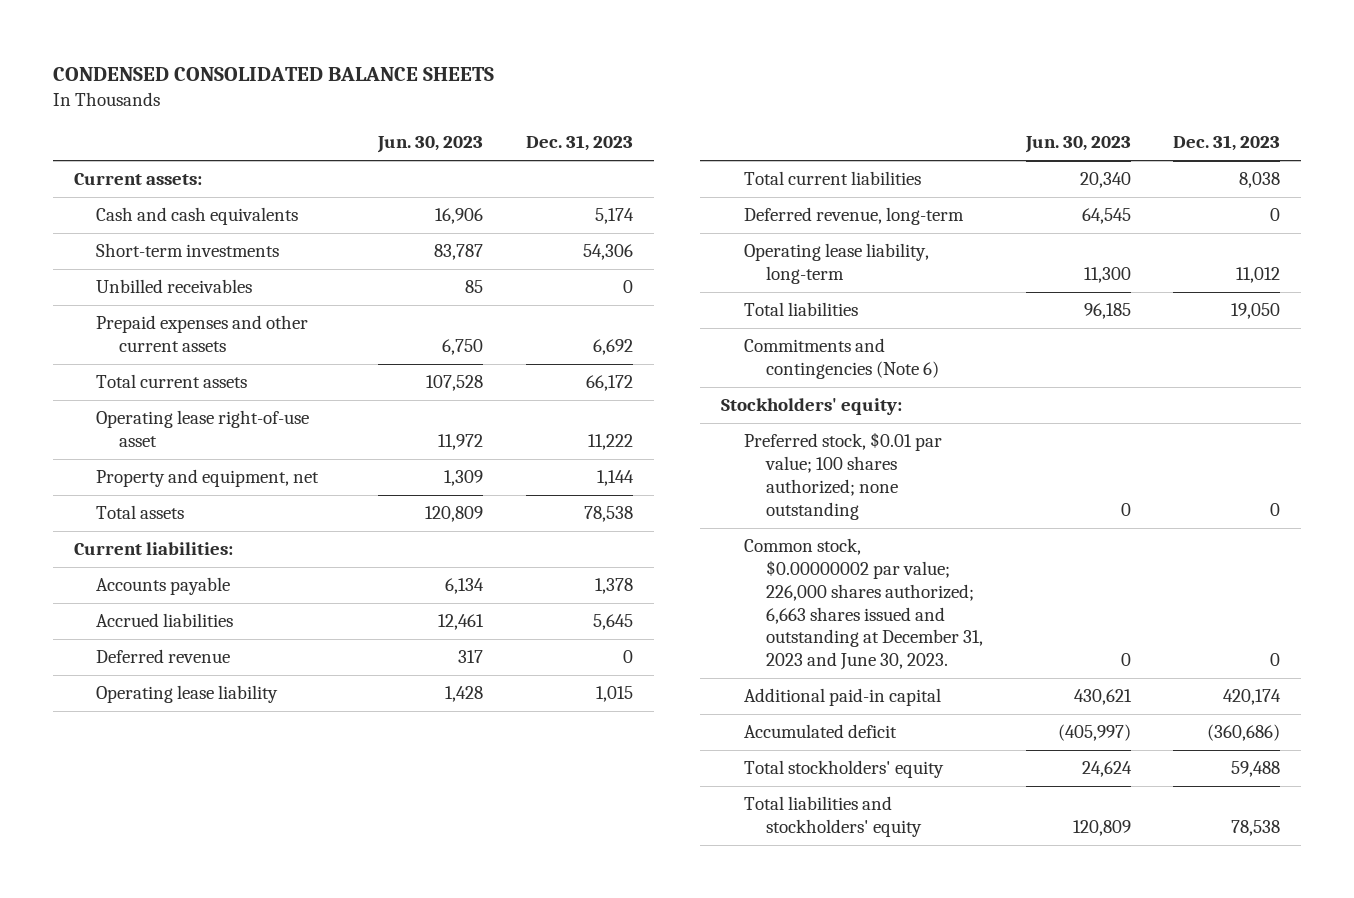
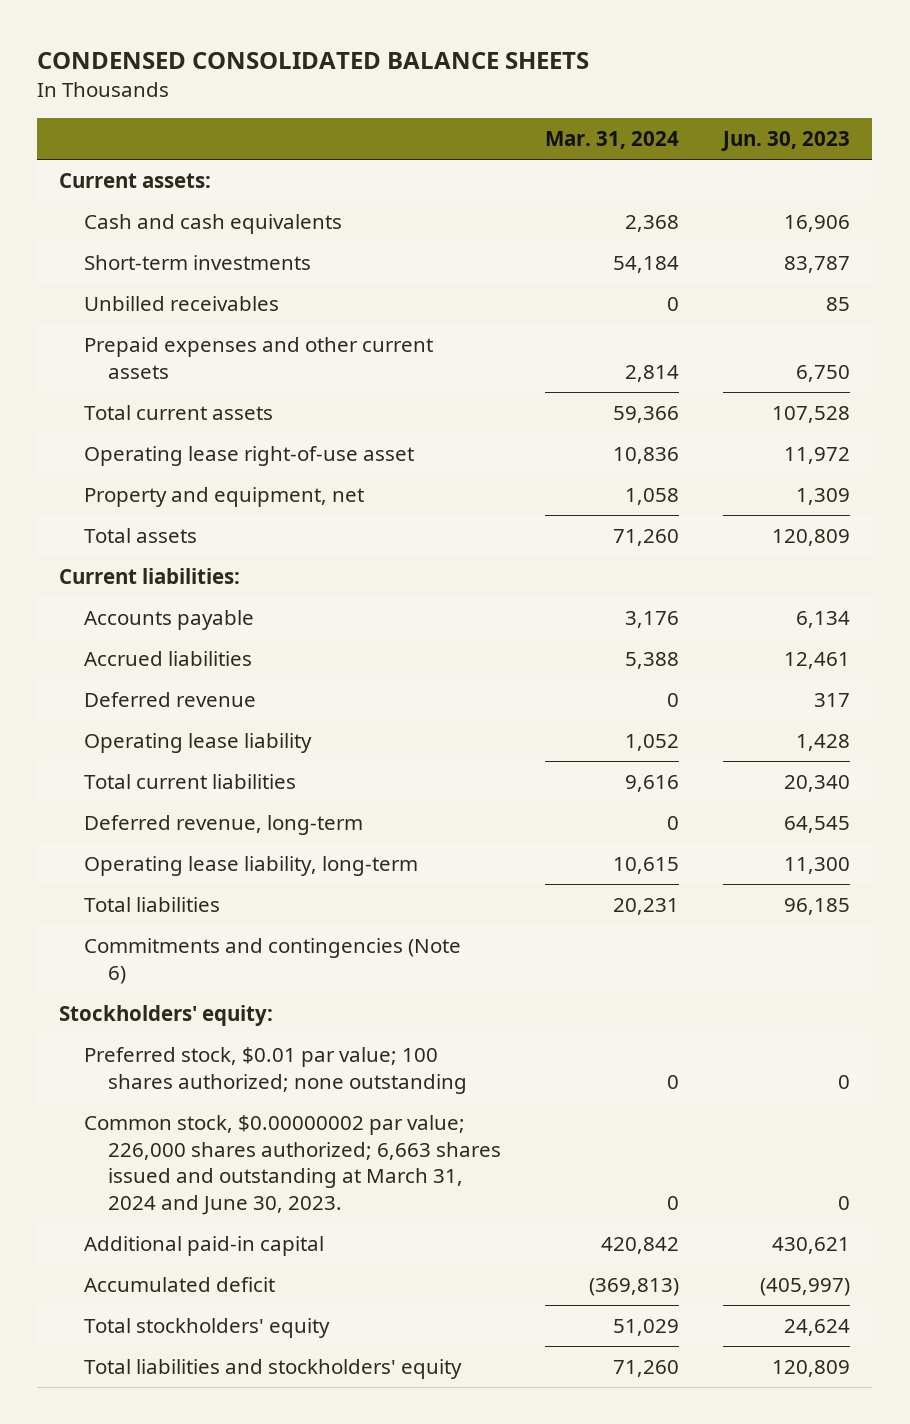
- | Jun. 30, 2023 | Dec. 31, 2023
+ | Mar. 31, 2024 | Jun. 30, 2023
- Common stock, $0.00000002 par value; 226,000 shares authorized; 6,663 shares issued and outstanding at December 31, 2023 and June 30, 2023. | 0 | 0
+ Common stock, $0.00000002 par value; 226,000 shares authorized; 6,663 shares issued and outstanding at March 31, 2024 and June 30, 2023. | 0 | 0

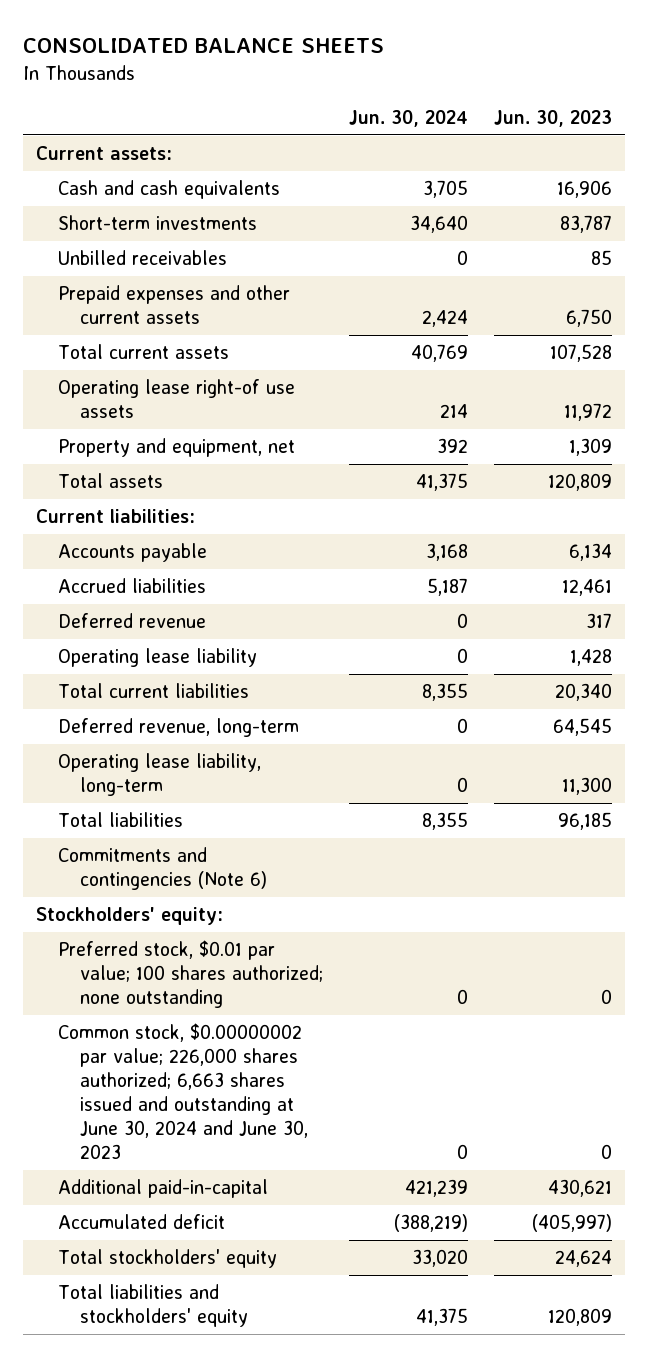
- CONDENSED CONSOLIDATED BALANCE SHEETS
+ CONSOLIDATED BALANCE SHEETS
- | Mar. 31, 2024 | Jun. 30, 2023
+ | Jun. 30, 2024 | Jun. 30, 2023
- Operating lease right-of-use asset | 10,836 | 11,972
+ Operating lease right-of use assets | 214 | 11,972
- Common stock, $0.00000002 par value; 226,000 shares authorized; 6,663 shares issued and outstanding at March 31, 2024 and June 30, 2023. | 0 | 0
- Additional paid-in capital | 420,842 | 430,621
+ Common stock, $0.00000002 par value; 226,000 shares authorized; 6,663 shares issued and outstanding at June 30, 2024 and June 30, 2023 | 0 | 0
+ Additional paid-in-capital | 421,239 | 430,621

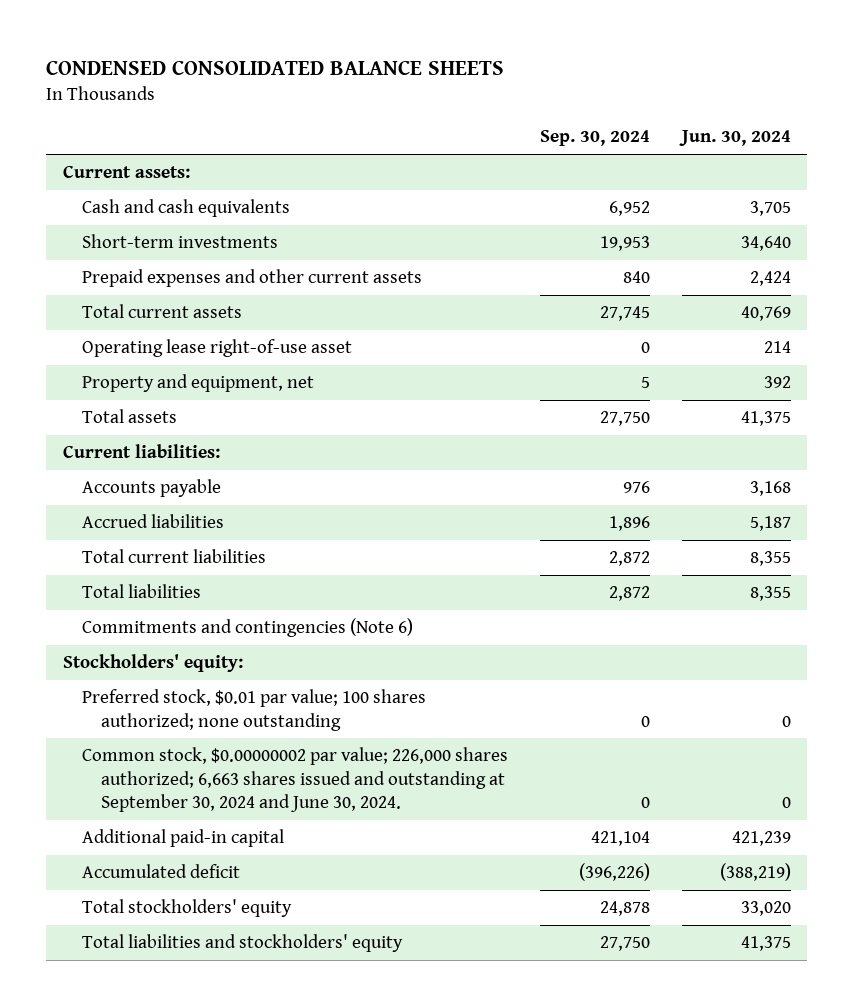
- CONSOLIDATED BALANCE SHEETS
+ CONDENSED CONSOLIDATED BALANCE SHEETS
- | Jun. 30, 2024 | Jun. 30, 2023
+ | Sep. 30, 2024 | Jun. 30, 2024
- Unbilled receivables | 0 | 85
- Operating lease right-of use assets | 214 | 11,972
+ Operating lease right-of-use asset | 0 | 214
- Deferred revenue | 0 | 317
- Operating lease liability | 0 | 1,428
- Deferred revenue, long-term | 0 | 64,545
- Operating lease liability, long-term | 0 | 11,300
- Common stock, $0.00000002 par value; 226,000 shares authorized; 6,663 shares issued and outstanding at June 30, 2024 and June 30, 2023 | 0 | 0
- Additional paid-in-capital | 421,239 | 430,621
+ Common stock, $0.00000002 par value; 226,000 shares authorized; 6,663 shares issued and outstanding at September 30, 2024 and June 30, 2024. | 0 | 0
+ Additional paid-in capital | 421,104 | 421,239

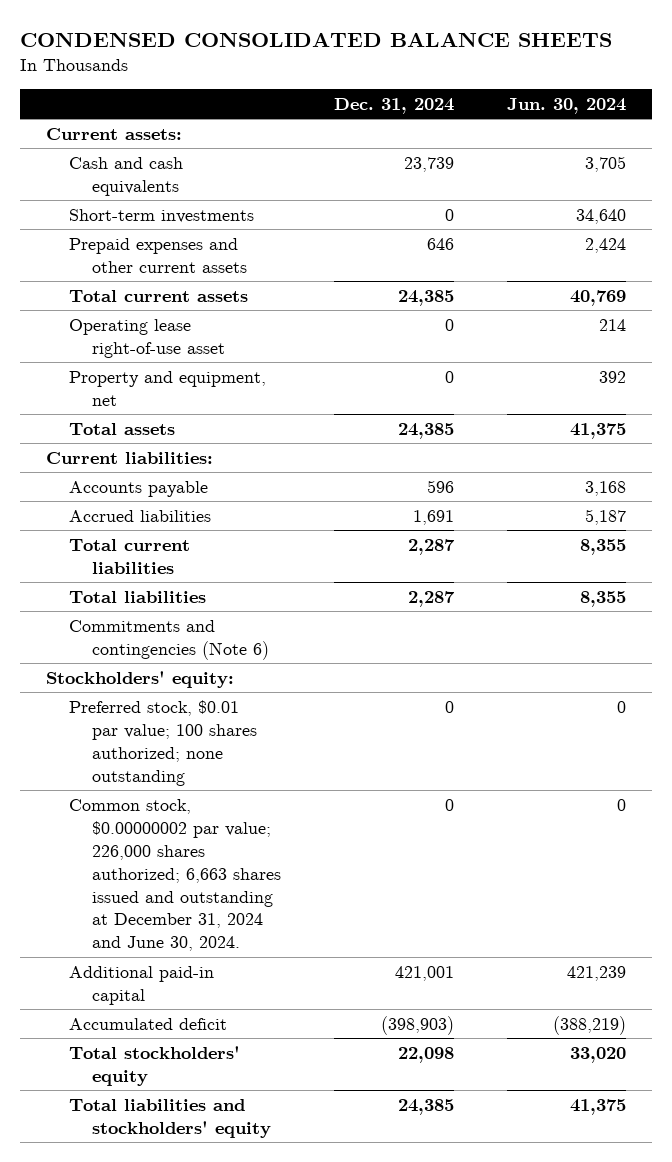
- | Sep. 30, 2024 | Jun. 30, 2024
+ | Dec. 31, 2024 | Jun. 30, 2024
- Common stock, $0.00000002 par value; 226,000 shares authorized; 6,663 shares issued and outstanding at September 30, 2024 and June 30, 2024. | 0 | 0
+ Common stock, $0.00000002 par value; 226,000 shares authorized; 6,663 shares issued and outstanding at December 31, 2024 and June 30, 2024. | 0 | 0

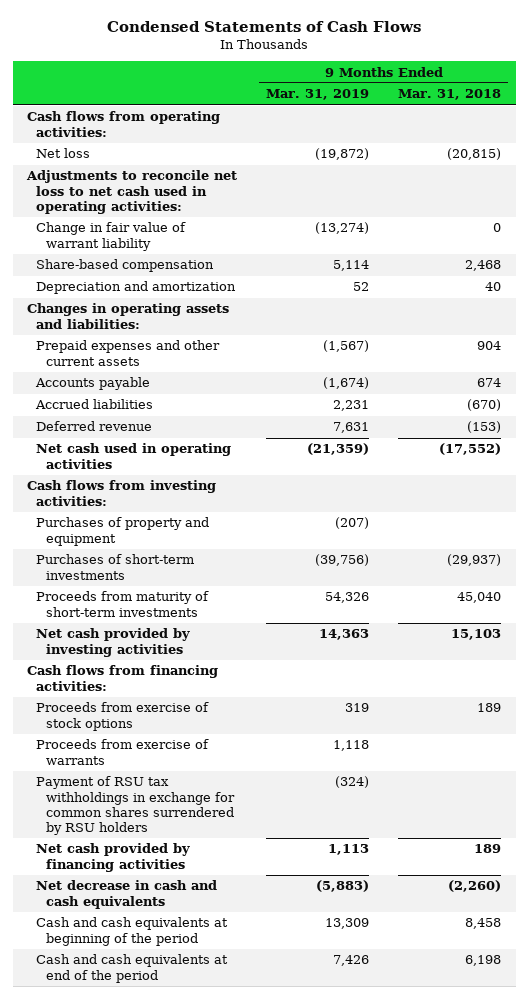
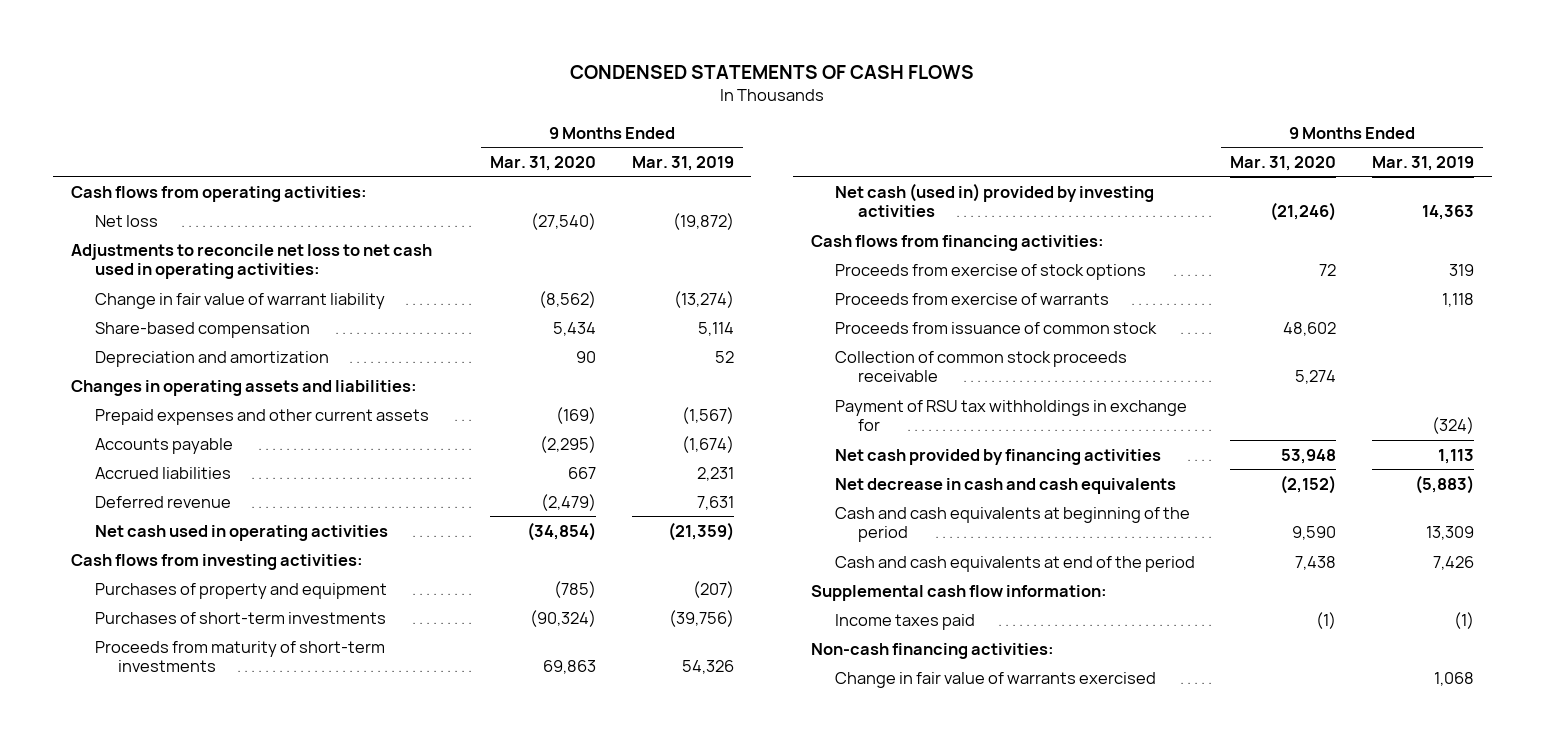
- Condensed Statements of Cash Flows
+ CONDENSED STATEMENTS OF CASH FLOWS
- | 9 Months Ended Mar. 31, 2019 | 9 Months Ended Mar. 31, 2018
+ | 9 Months Ended Mar. 31, 2020 | 9 Months Ended Mar. 31, 2019
- Net cash provided by investing activities | 14,363 | 15,103
+ Net cash (used in) provided by investing activities | (21,246) | 14,363
- Payment of RSU tax withholdings in exchange for common shares surrendered by RSU holders | (324) |
+ Proceeds from issuance of common stock | 48,602 |
+ Collection of common stock proceeds receivable | 5,274 |
+ Payment of RSU tax withholdings in exchange for | | (324)
+ Supplemental cash flow information:
+ Income taxes paid | (1) | (1)
+ Non-cash financing activities:
+ Change in fair value of warrants exercised | | 1,068

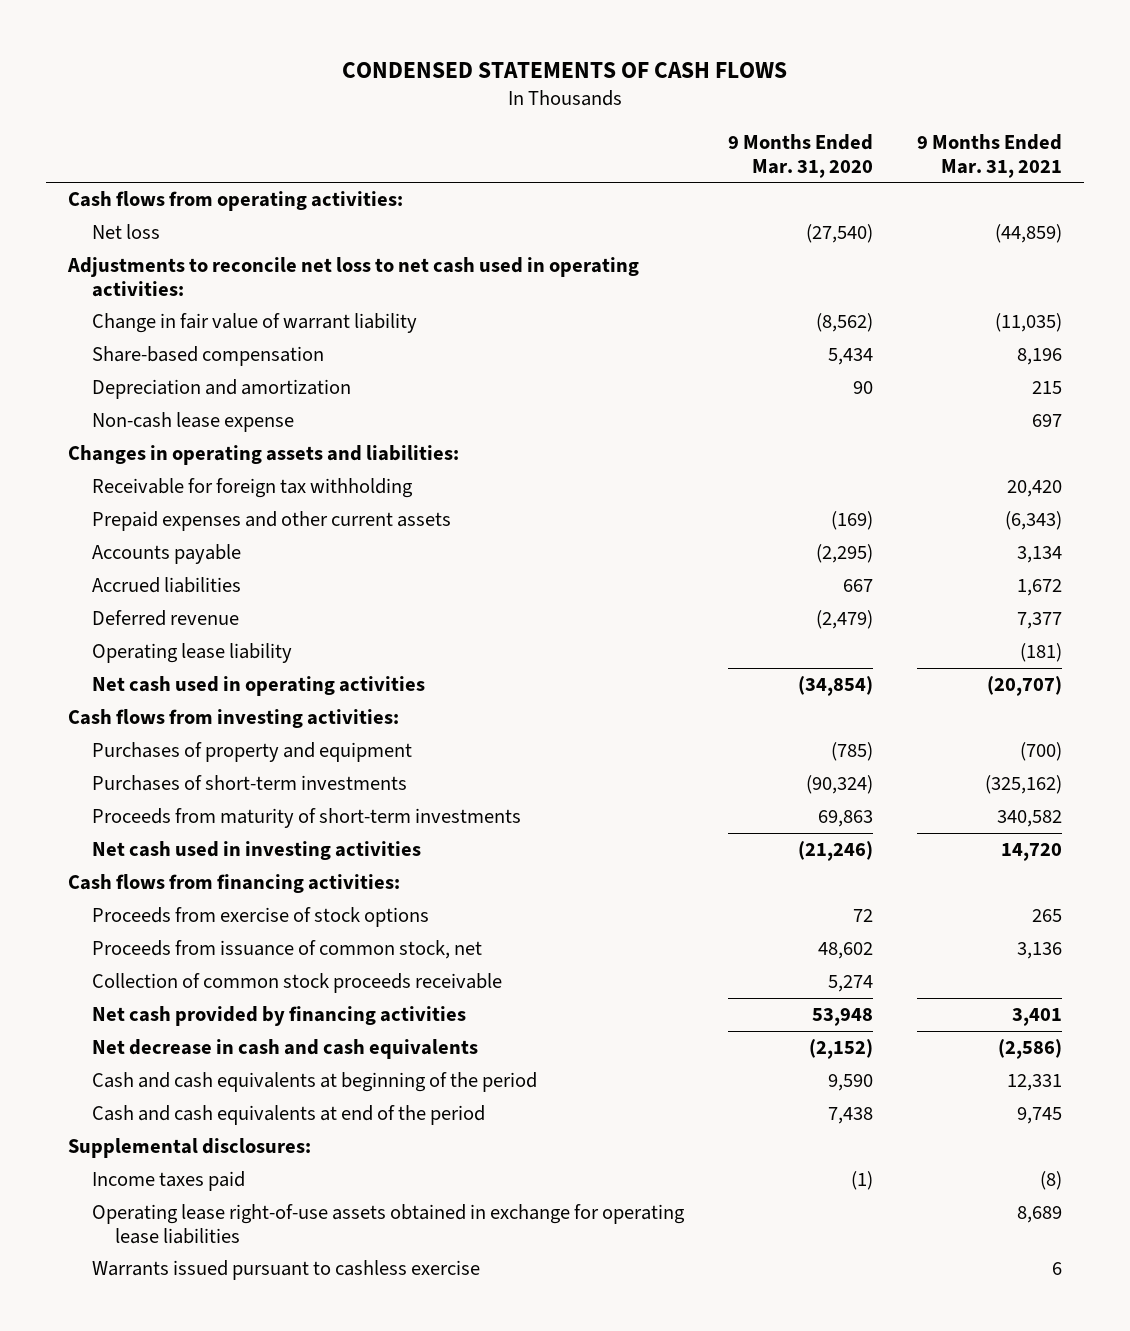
- | 9 Months Ended Mar. 31, 2020 | 9 Months Ended Mar. 31, 2019
+ | 9 Months Ended Mar. 31, 2020 | 9 Months Ended Mar. 31, 2021
+ Non-cash lease expense | | 697
+ Receivable for foreign tax withholding | | 20,420
+ Operating lease liability | | (181)
- Net cash (used in) provided by investing activities | (21,246) | 14,363
+ Net cash used in investing activities | (21,246) | 14,720
- Proceeds from exercise of warrants | | 1,118
- Proceeds from issuance of common stock | 48,602 |
+ Proceeds from issuance of common stock, net | 48,602 | 3,136
- Payment of RSU tax withholdings in exchange for | | (324)
- Supplemental cash flow information:
+ Supplemental disclosures:
- Non-cash financing activities:
- Change in fair value of warrants exercised | | 1,068
+ Operating lease right-of-use assets obtained in exchange for operating lease liabilities | | 8,689
+ Warrants issued pursuant to cashless exercise | | 6

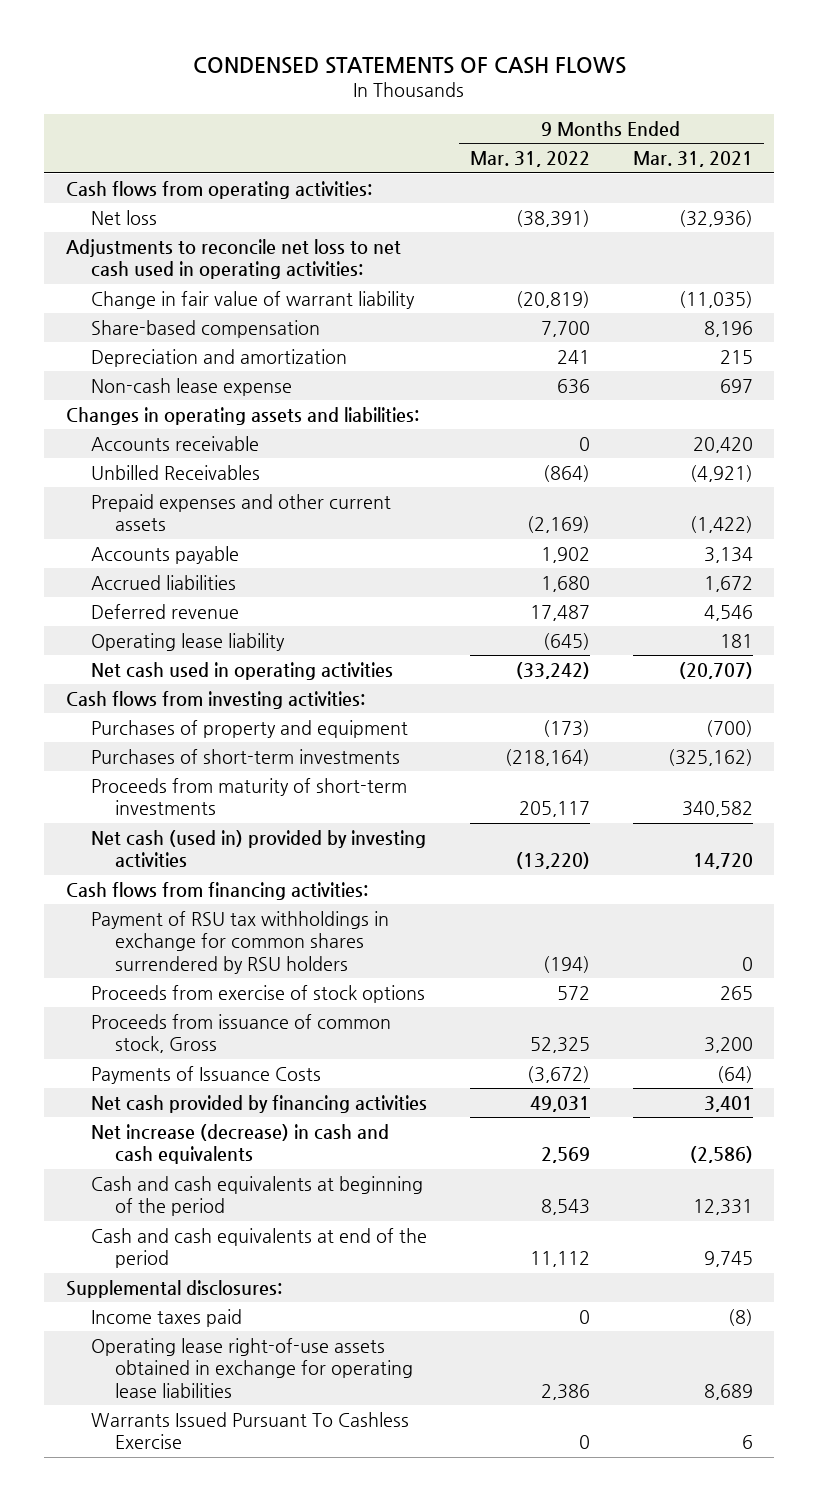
- | 9 Months Ended Mar. 31, 2020 | 9 Months Ended Mar. 31, 2021
+ | 9 Months Ended Mar. 31, 2022 | 9 Months Ended Mar. 31, 2021
- Net loss | (27,540) | (44,859)
+ Net loss | (38,391) | (32,936)
- Receivable for foreign tax withholding | | 20,420
- Prepaid expenses and other current assets | (169) | (6,343)
+ Accounts receivable | 0 | 20,420
+ Unbilled Receivables | (864) | (4,921)
+ Prepaid expenses and other current assets | (2,169) | (1,422)
- Deferred revenue | (2,479) | 7,377
- Operating lease liability | | (181)
+ Deferred revenue | 17,487 | 4,546
+ Operating lease liability | (645) | 181
- Net cash used in investing activities | (21,246) | 14,720
+ Net cash (used in) provided by investing activities | (13,220) | 14,720
+ Payment of RSU tax withholdings in exchange for common shares surrendered by RSU holders | (194) | 0
- Proceeds from issuance of common stock, net | 48,602 | 3,136
- Collection of common stock proceeds receivable | 5,274 |
+ Proceeds from issuance of common stock, Gross | 52,325 | 3,200
+ Payments of Issuance Costs | (3,672) | (64)
- Net decrease in cash and cash equivalents | (2,152) | (2,586)
+ Net increase (decrease) in cash and cash equivalents | 2,569 | (2,586)
- Warrants issued pursuant to cashless exercise | | 6
+ Warrants Issued Pursuant To Cashless Exercise | 0 | 6

